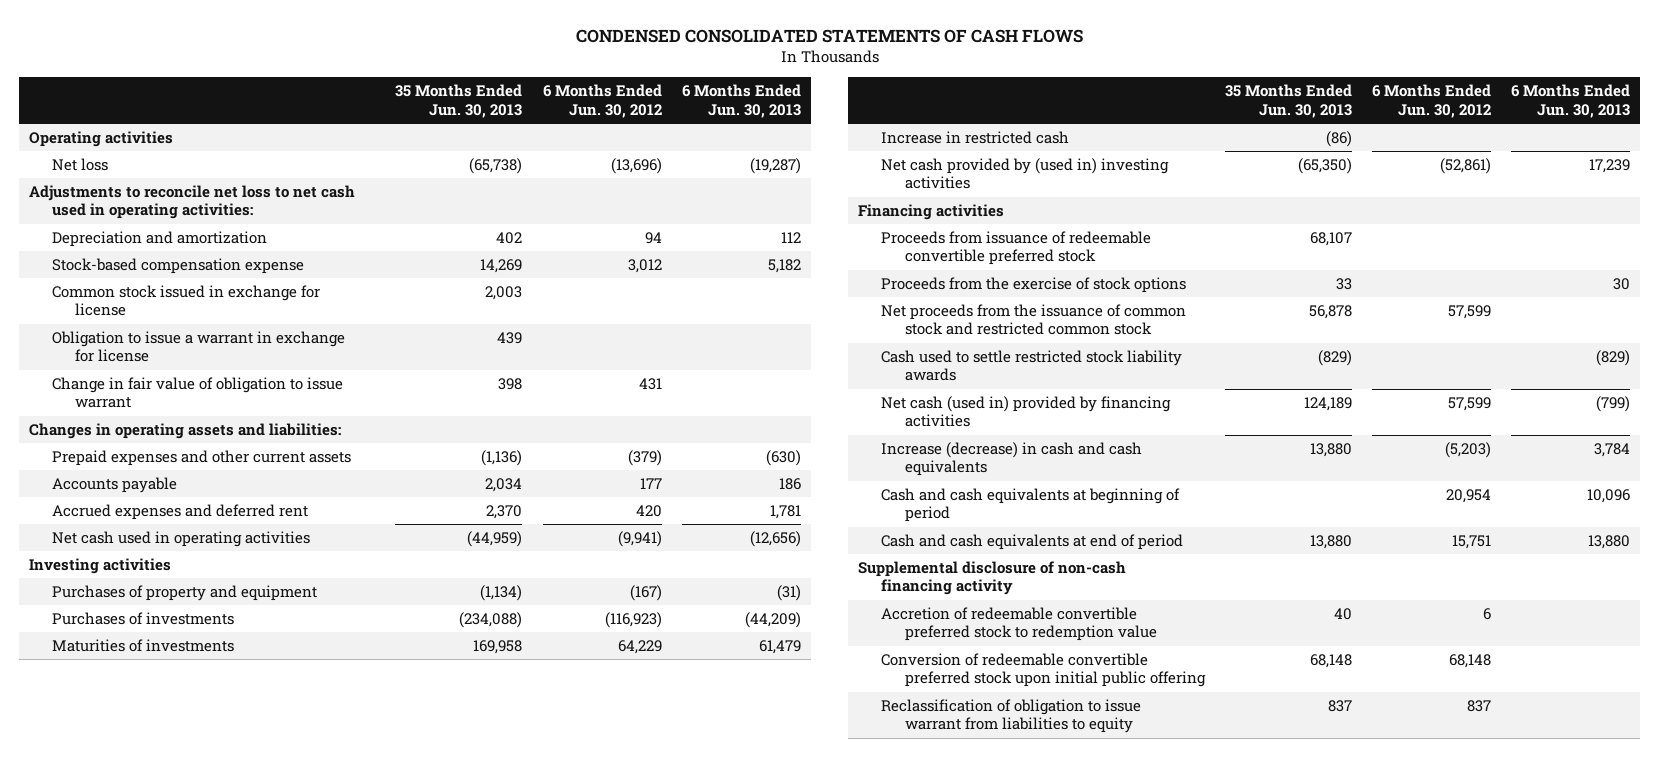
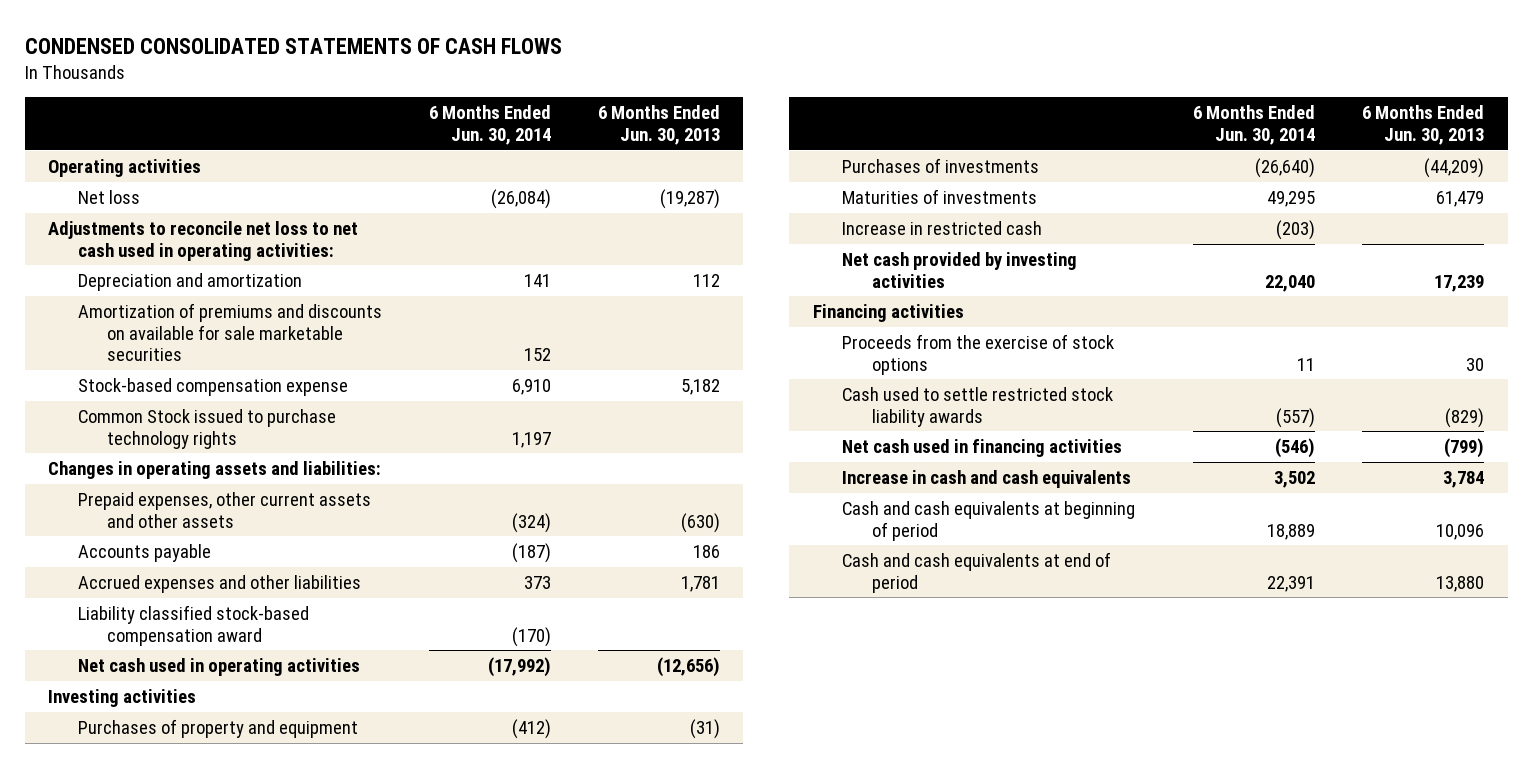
- | 35 Months Ended Jun. 30, 2013 | 6 Months Ended Jun. 30, 2012 | 6 Months Ended Jun. 30, 2013
+ | 6 Months Ended Jun. 30, 2014 | 6 Months Ended Jun. 30, 2013
+ Amortization of premiums and discounts on available for sale marketable securities | 152 |
- Common stock issued in exchange for license | 2,003 | |
- Obligation to issue a warrant in exchange for license | 439 | |
- Change in fair value of obligation to issue warrant | 398 | 431 |
+ Common Stock issued to purchase technology rights | 1,197 |
- Prepaid expenses and other current assets | (1,136) | (379) | (630)
+ Prepaid expenses, other current assets and other assets | (324) | (630)
- Accrued expenses and deferred rent | 2,370 | 420 | 1,781
+ Accrued expenses and other liabilities | 373 | 1,781
+ Liability classified stock-based compensation award | (170) |
- Net cash provided by (used in) investing activities | (65,350) | (52,861) | 17,239
+ Net cash provided by investing activities | 22,040 | 17,239
- Proceeds from issuance of redeemable convertible preferred stock | 68,107 | |
- Net proceeds from the issuance of common stock and restricted common stock | 56,878 | 57,599 |
- Net cash (used in) provided by financing activities | 124,189 | 57,599 | (799)
- Increase (decrease) in cash and cash equivalents | 13,880 | (5,203) | 3,784
+ Net cash used in financing activities | (546) | (799)
+ Increase in cash and cash equivalents | 3,502 | 3,784
- Supplemental disclosure of non-cash financing activity
- Accretion of redeemable convertible preferred stock to redemption value | 40 | 6 |
- Conversion of redeemable convertible preferred stock upon initial public offering | 68,148 | 68,148 |
- Reclassification of obligation to issue warrant from liabilities to equity | 837 | 837 |

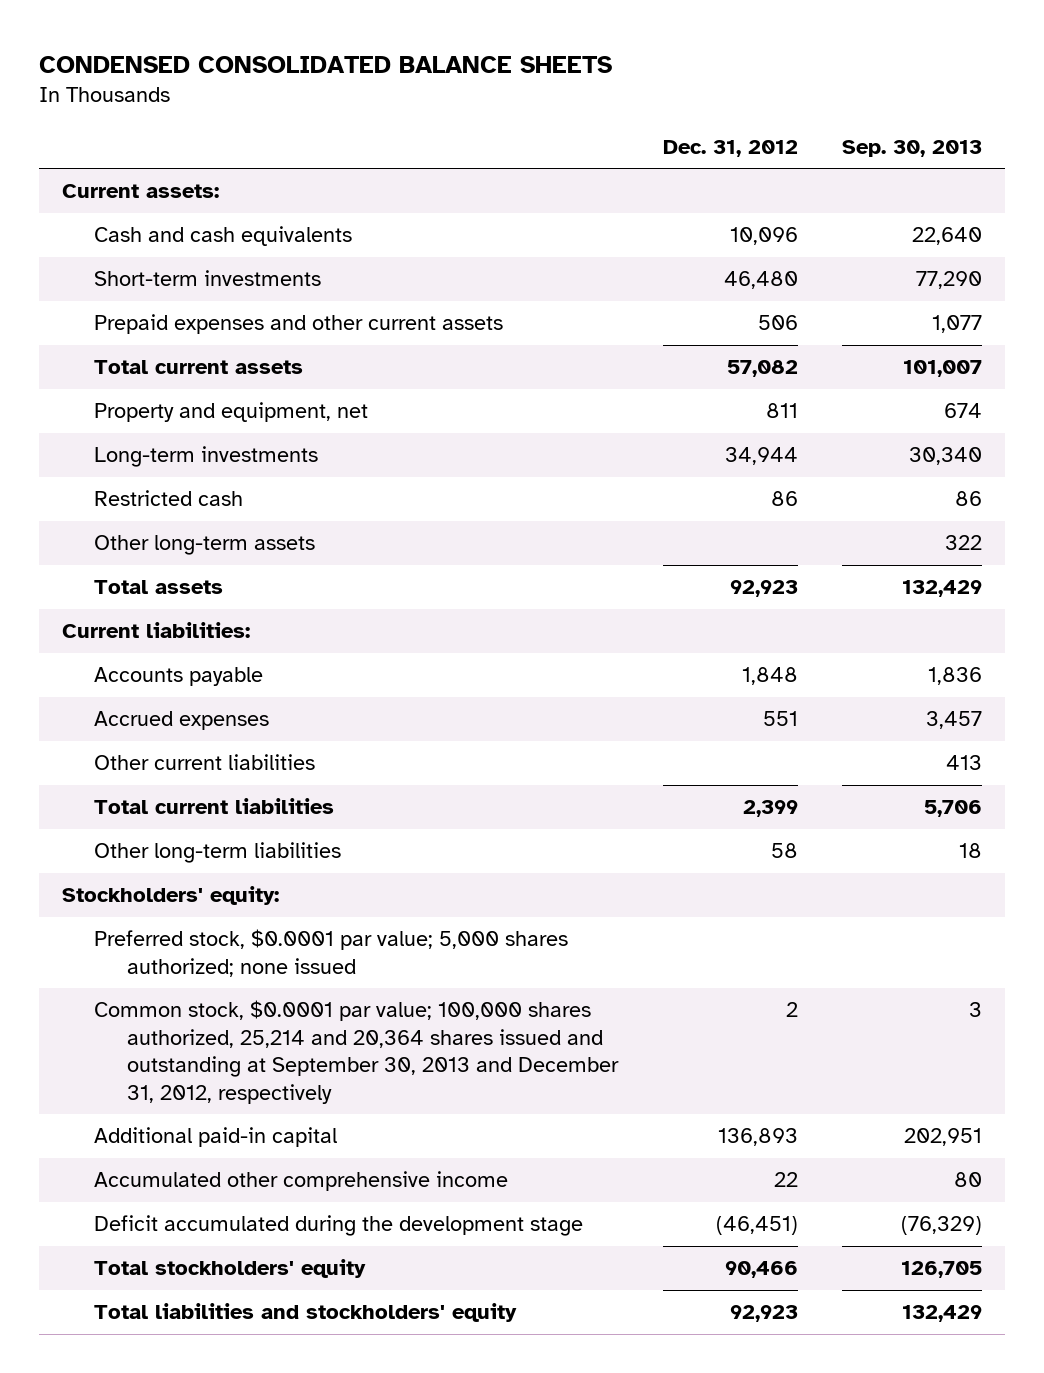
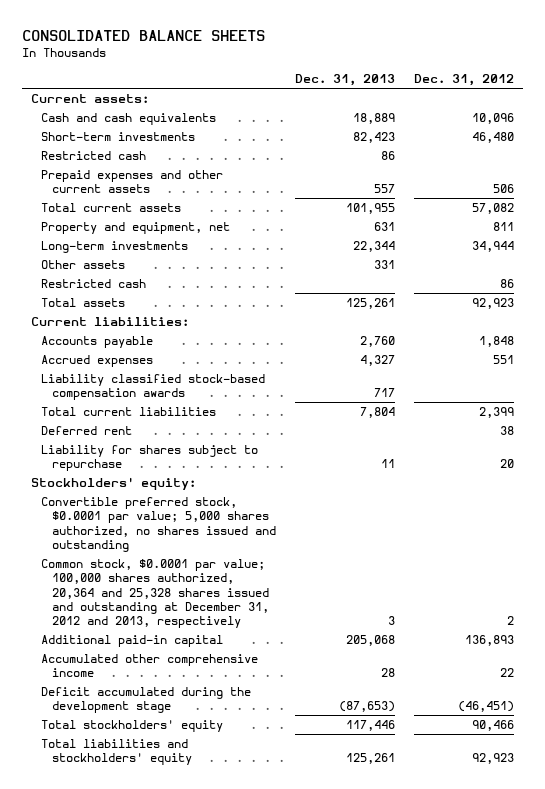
- CONDENSED CONSOLIDATED BALANCE SHEETS
+ CONSOLIDATED BALANCE SHEETS
- | Dec. 31, 2012 | Sep. 30, 2013
+ | Dec. 31, 2013 | Dec. 31, 2012
+ Restricted cash | 86 |
+ Other assets | 331 |
- Other long-term assets | | 322
- Other current liabilities | | 413
+ Liability classified stock-based compensation awards | 717 |
- Other long-term liabilities | 58 | 18
+ Deferred rent | | 38
+ Liability for shares subject to repurchase | 11 | 20
- Preferred stock, $0.0001 par value; 5,000 shares authorized; none issued
- Common stock, $0.0001 par value; 100,000 shares authorized, 25,214 and 20,364 shares issued and outstanding at September 30, 2013 and December 31, 2012, respectively | 2 | 3
+ Convertible preferred stock, $0.0001 par value; 5,000 shares authorized, no shares issued and outstanding
+ Common stock, $0.0001 par value; 100,000 shares authorized, 20,364 and 25,328 shares issued and outstanding at December 31, 2012 and 2013, respectively | 3 | 2

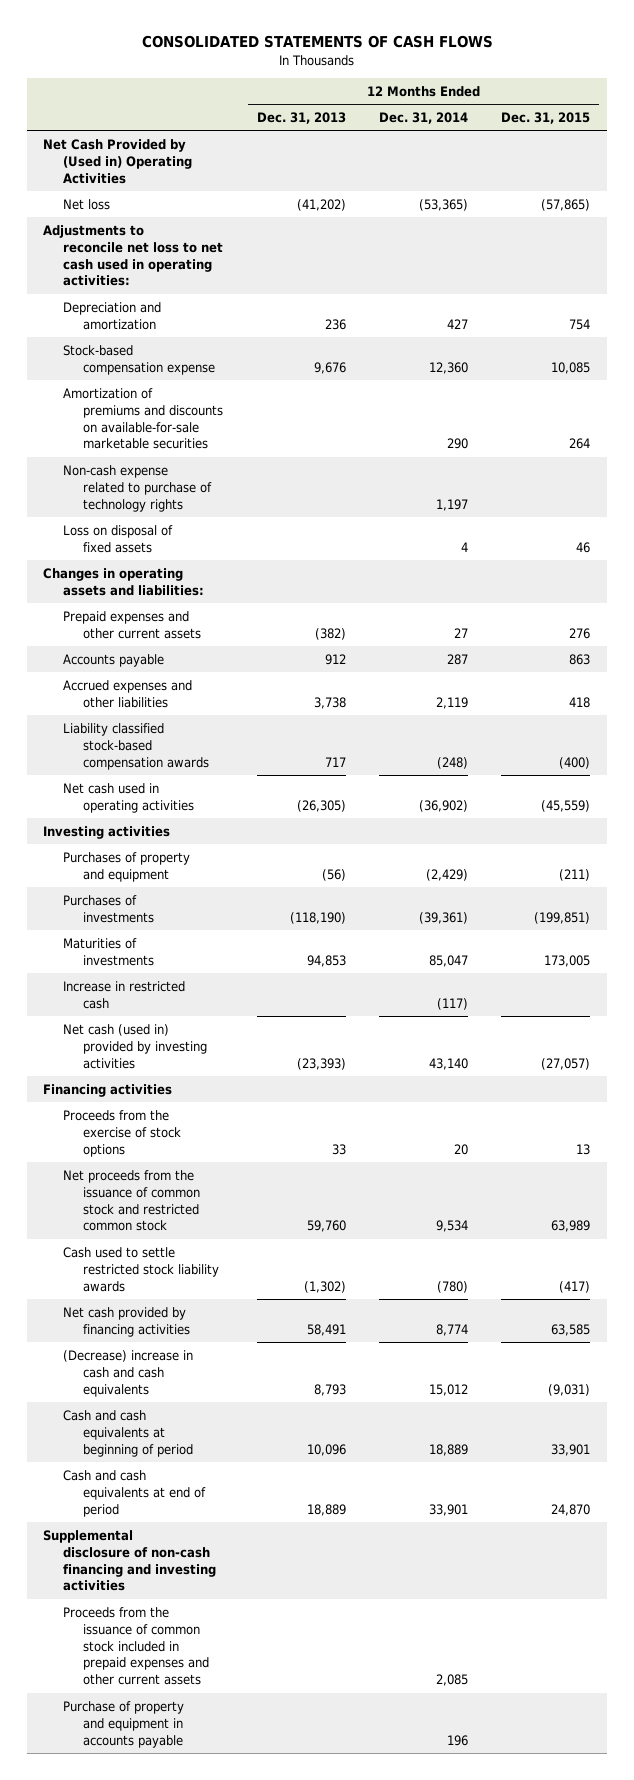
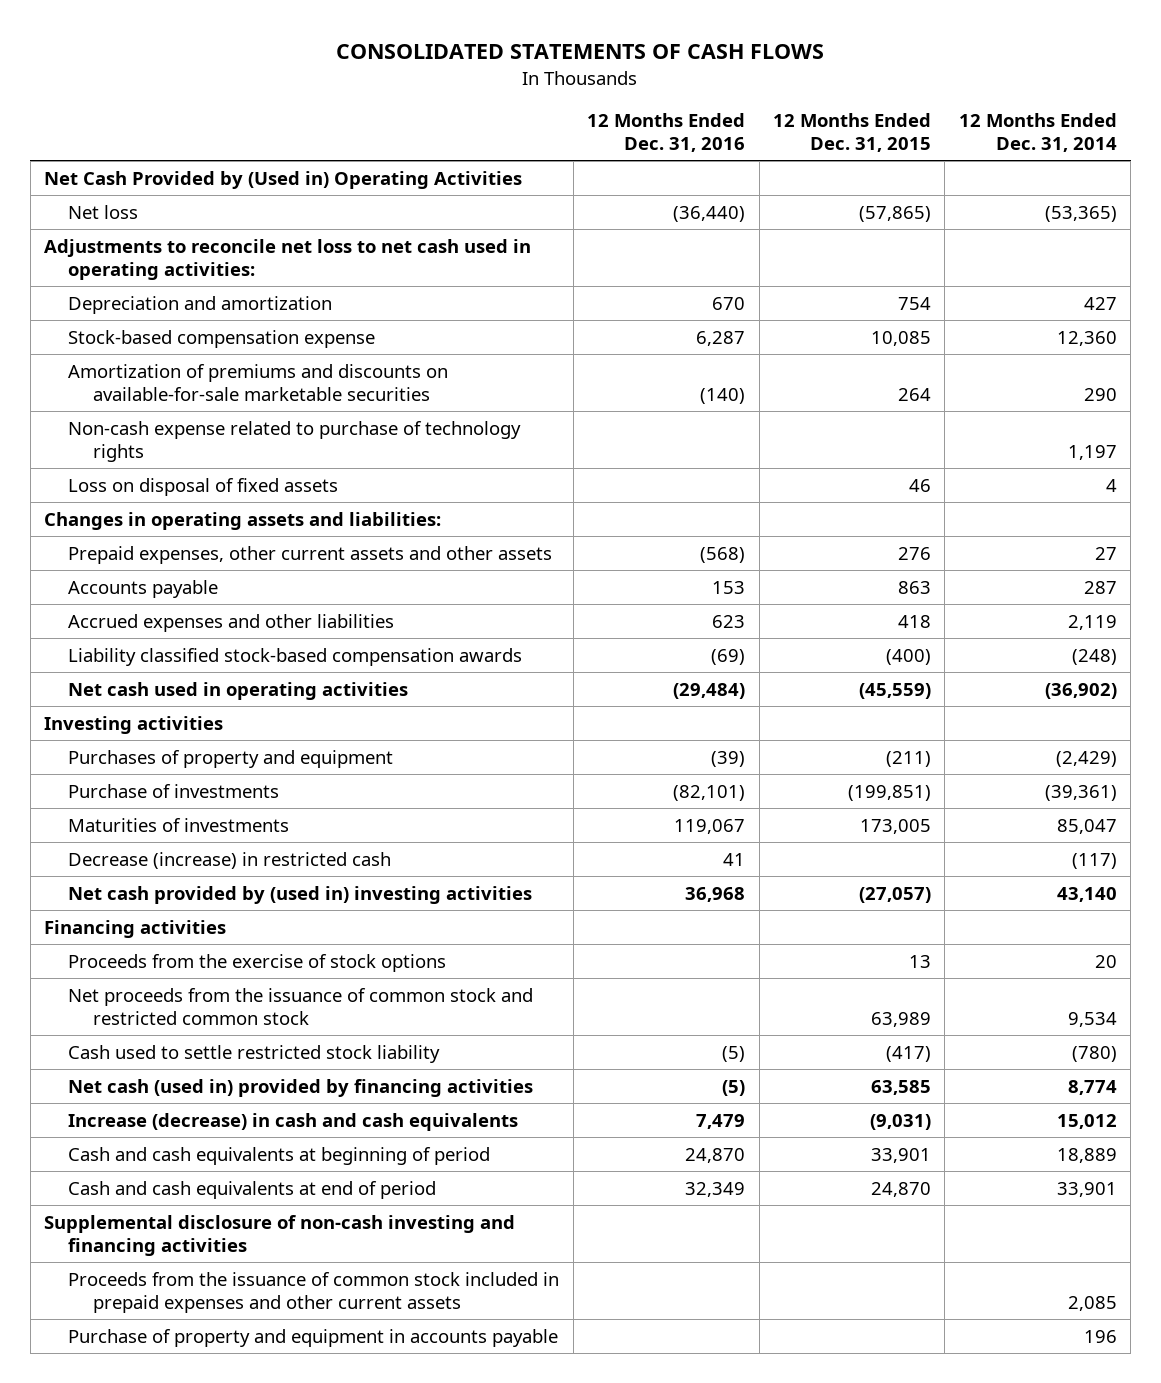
- | 12 Months Ended Dec. 31, 2013 | 12 Months Ended Dec. 31, 2014 | 12 Months Ended Dec. 31, 2015
+ | 12 Months Ended Dec. 31, 2016 | 12 Months Ended Dec. 31, 2015 | 12 Months Ended Dec. 31, 2014
- Prepaid expenses and other current assets | (382) | 27 | 276
+ Prepaid expenses, other current assets and other assets | (568) | 276 | 27
- Purchases of investments | (118,190) | (39,361) | (199,851)
+ Purchase of investments | (82,101) | (199,851) | (39,361)
- Increase in restricted cash | | (117) |
- Net cash (used in) provided by investing activities | (23,393) | 43,140 | (27,057)
+ Decrease (increase) in restricted cash | 41 | | (117)
+ Net cash provided by (used in) investing activities | 36,968 | (27,057) | 43,140
- Cash used to settle restricted stock liability awards | (1,302) | (780) | (417)
- Net cash provided by financing activities | 58,491 | 8,774 | 63,585
- (Decrease) increase in cash and cash equivalents | 8,793 | 15,012 | (9,031)
+ Cash used to settle restricted stock liability | (5) | (417) | (780)
+ Net cash (used in) provided by financing activities | (5) | 63,585 | 8,774
+ Increase (decrease) in cash and cash equivalents | 7,479 | (9,031) | 15,012
- Supplemental disclosure of non-cash financing and investing activities
+ Supplemental disclosure of non-cash investing and financing activities

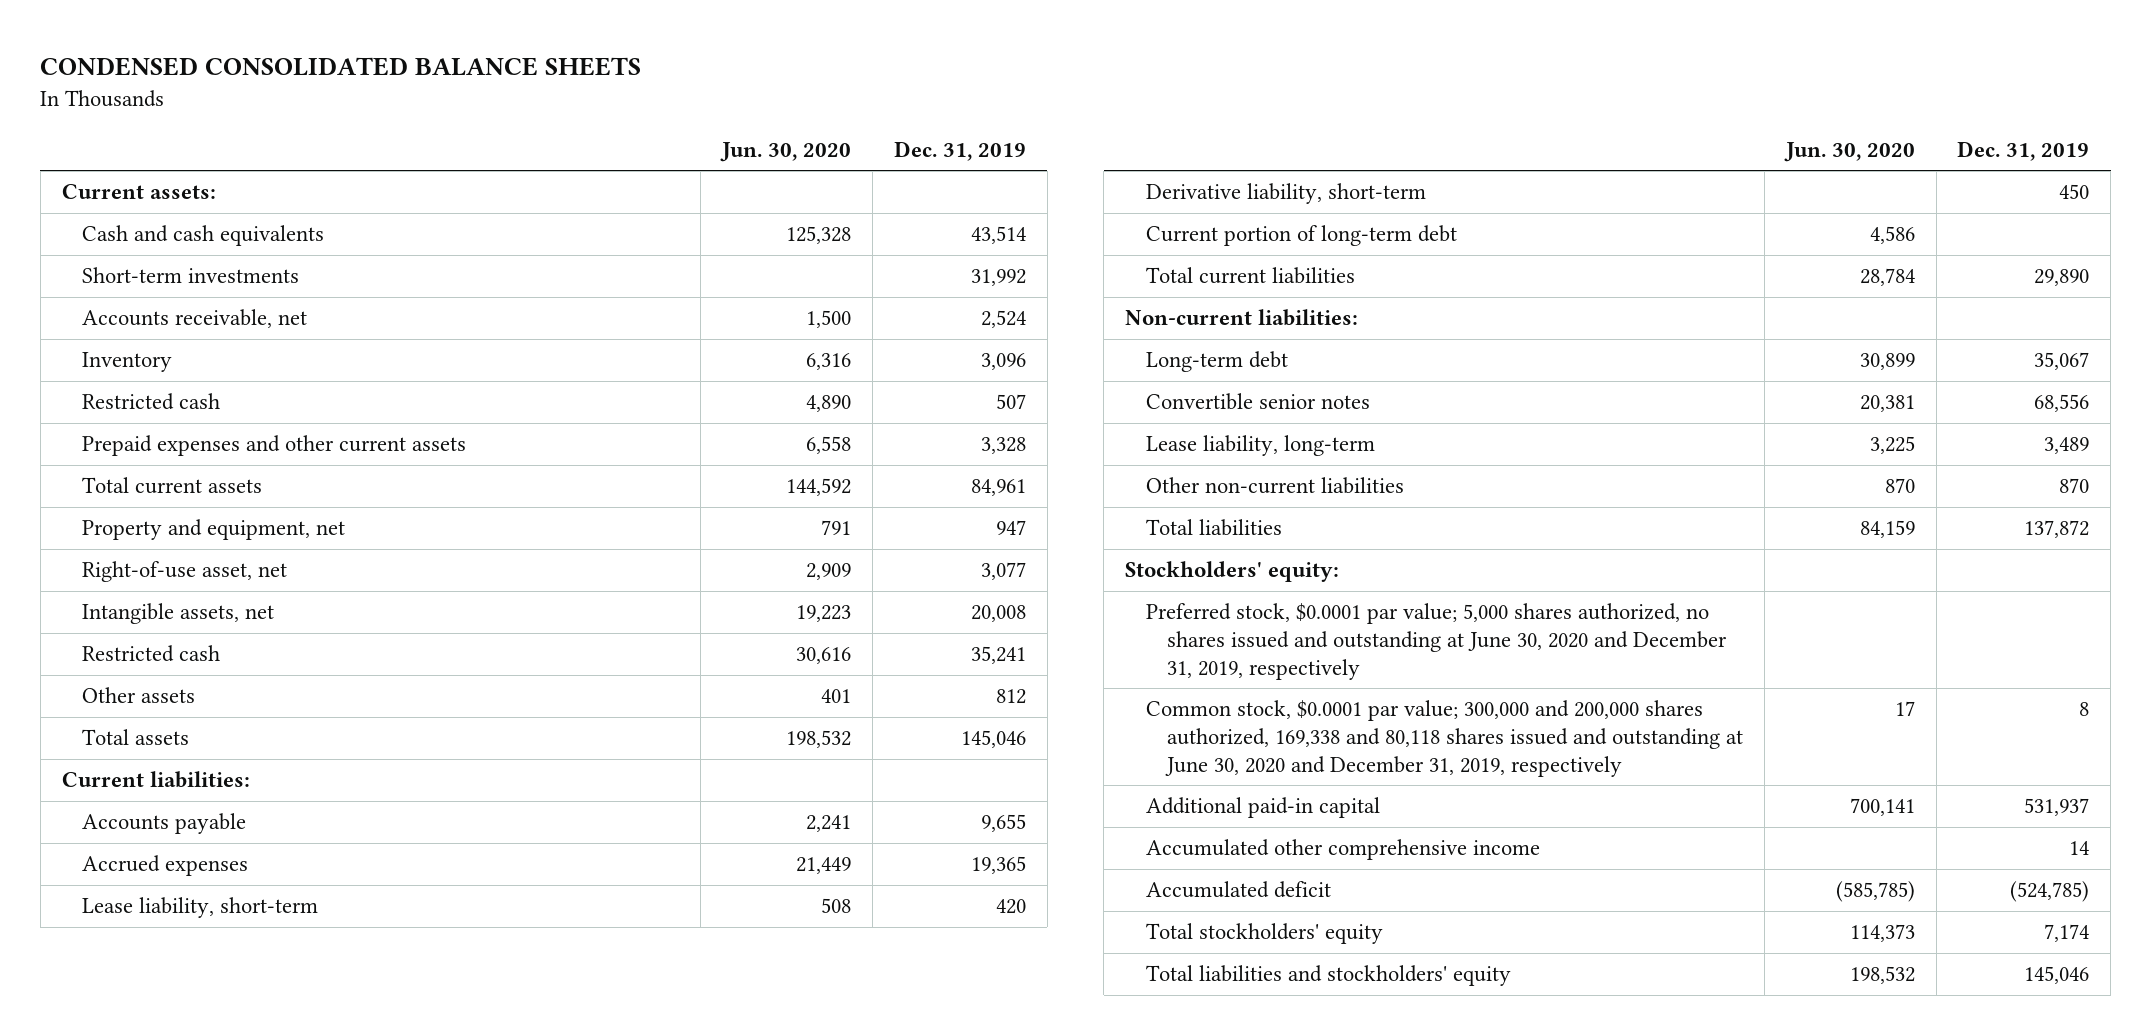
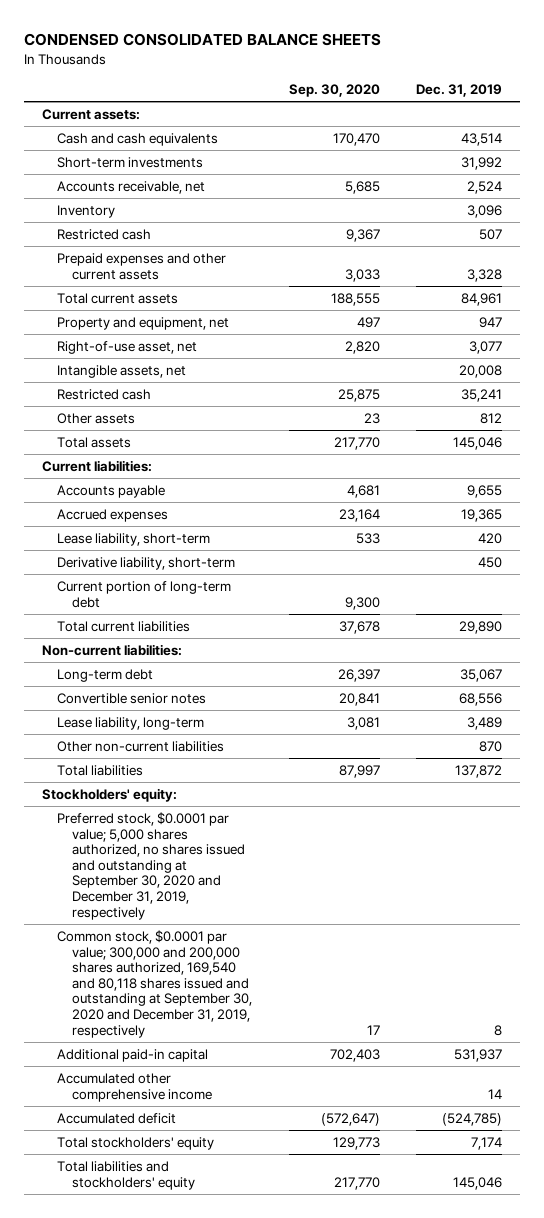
- | Jun. 30, 2020 | Dec. 31, 2019
+ | Sep. 30, 2020 | Dec. 31, 2019
- Preferred stock, $0.0001 par value; 5,000 shares authorized, no shares issued and outstanding at June 30, 2020 and December 31, 2019, respectively
- Common stock, $0.0001 par value; 300,000 and 200,000 shares authorized, 169,338 and 80,118 shares issued and outstanding at June 30, 2020 and December 31, 2019, respectively | 17 | 8
+ Preferred stock, $0.0001 par value; 5,000 shares authorized, no shares issued and outstanding at September 30, 2020 and December 31, 2019, respectively
+ Common stock, $0.0001 par value; 300,000 and 200,000 shares authorized, 169,540 and 80,118 shares issued and outstanding at September 30, 2020 and December 31, 2019, respectively | 17 | 8

